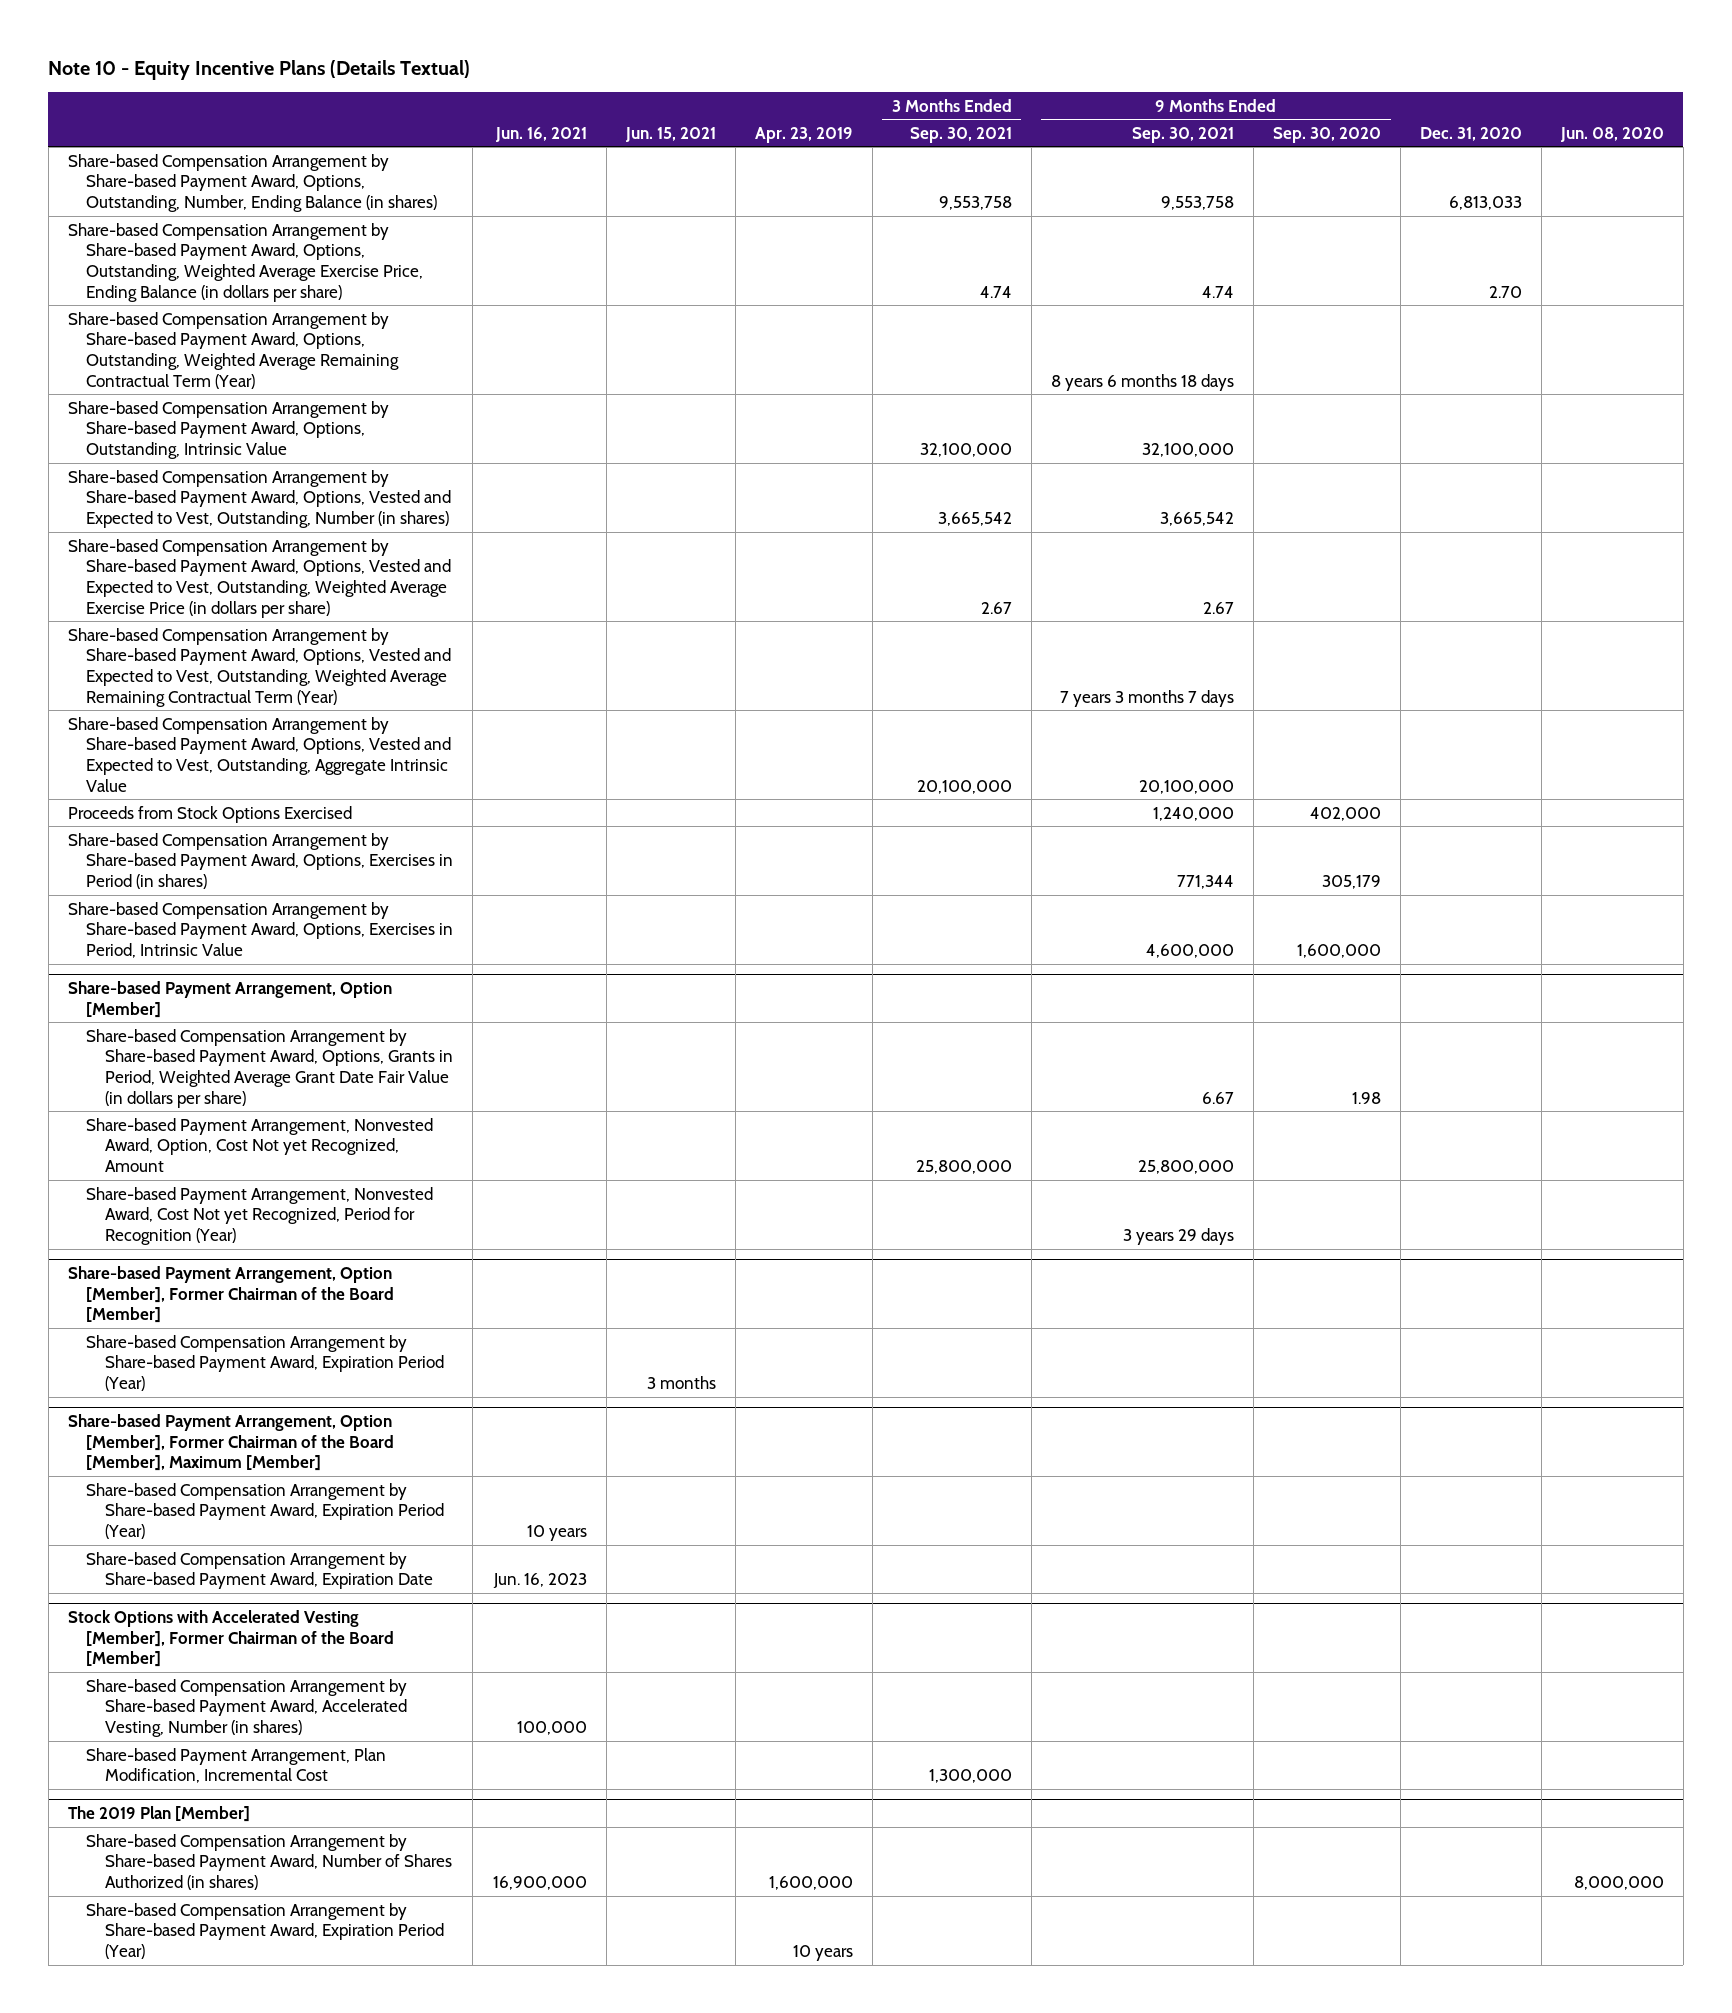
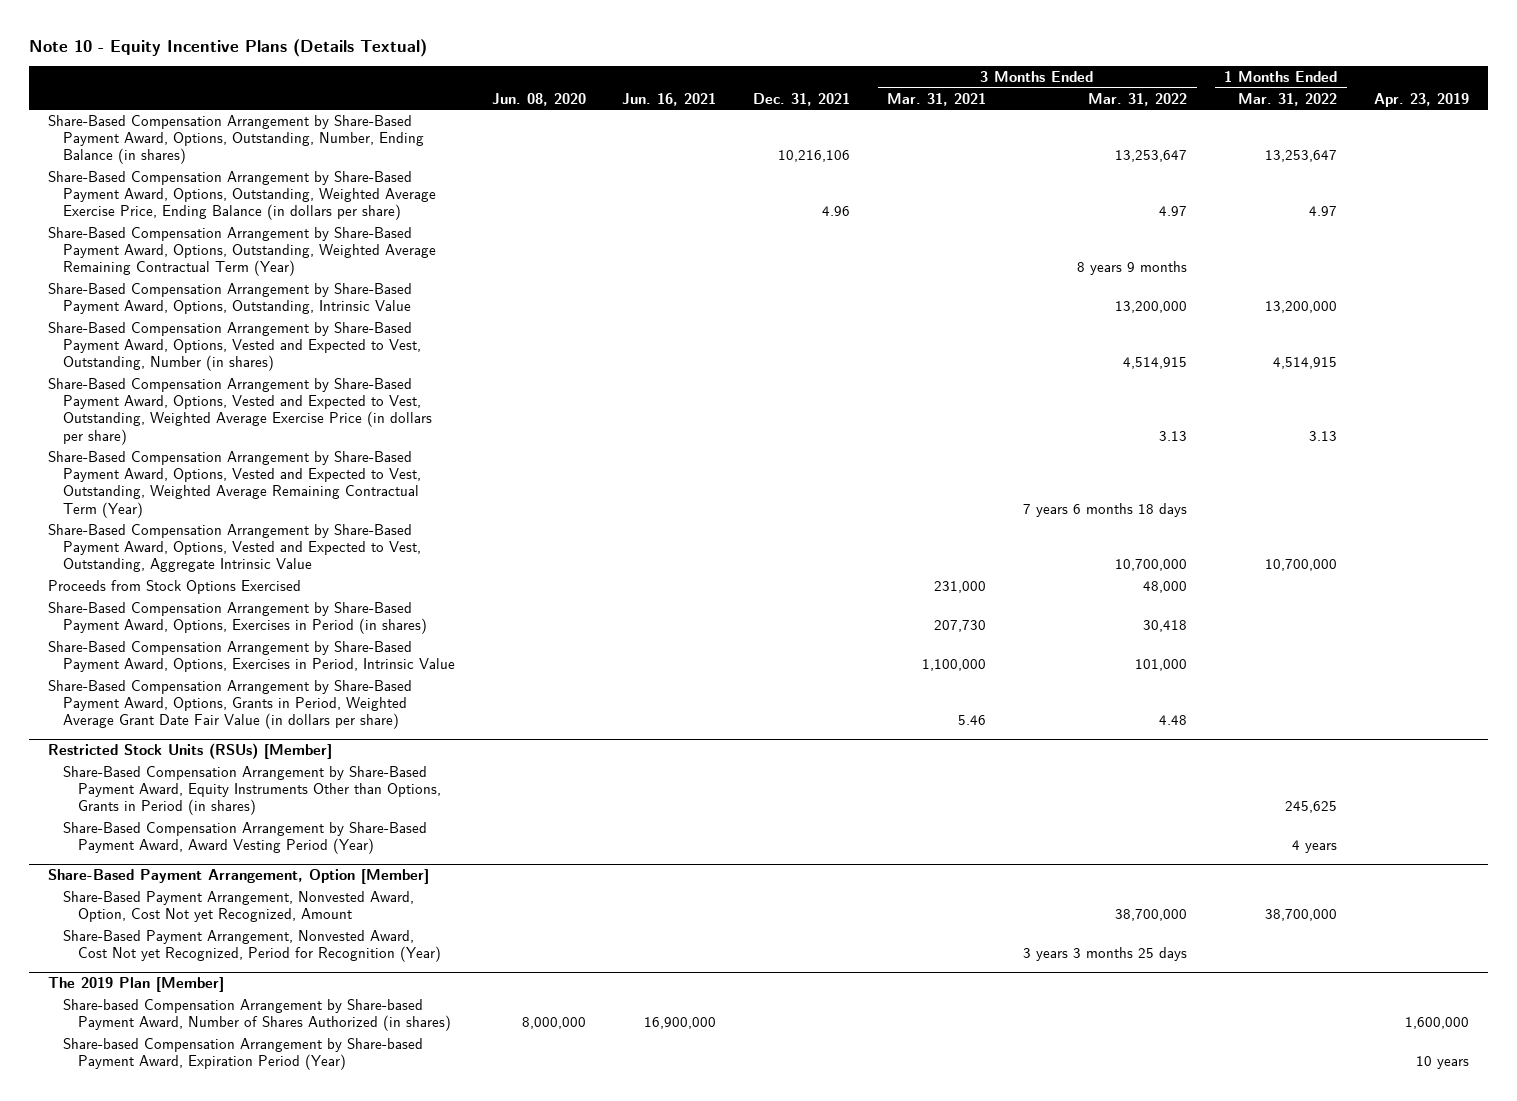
- | Jun. 16, 2021 | Jun. 15, 2021 | Apr. 23, 2019 | 3 Months Ended Sep. 30, 2021 | 9 Months Ended Sep. 30, 2021 | 9 Months Ended Sep. 30, 2020 | Dec. 31, 2020 | Jun. 08, 2020
+ | Jun. 08, 2020 | Jun. 16, 2021 | Dec. 31, 2021 | 3 Months Ended Mar. 31, 2021 | 3 Months Ended Mar. 31, 2022 | 1 Months Ended Mar. 31, 2022 | Apr. 23, 2019
- Share-based Compensation Arrangement by Share-based Payment Award, Options, Outstanding, Number, Ending Balance (in shares) | | | | 9,553,758 | 9,553,758 | | 6,813,033 |
- Share-based Compensation Arrangement by Share-based Payment Award, Options, Outstanding, Weighted Average Exercise Price, Ending Balance (in dollars per share) | | | | 4.74 | 4.74 | | 2.70 |
- Share-based Compensation Arrangement by Share-based Payment Award, Options, Outstanding, Weighted Average Remaining Contractual Term (Year) | | | | | 8 years 6 months 18 days | | |
- Share-based Compensation Arrangement by Share-based Payment Award, Options, Outstanding, Intrinsic Value | | | | 32,100,000 | 32,100,000 | | |
- Share-based Compensation Arrangement by Share-based Payment Award, Options, Vested and Expected to Vest, Outstanding, Number (in shares) | | | | 3,665,542 | 3,665,542 | | |
- Share-based Compensation Arrangement by Share-based Payment Award, Options, Vested and Expected to Vest, Outstanding, Weighted Average Exercise Price (in dollars per share) | | | | 2.67 | 2.67 | | |
- Share-based Compensation Arrangement by Share-based Payment Award, Options, Vested and Expected to Vest, Outstanding, Weighted Average Remaining Contractual Term (Year) | | | | | 7 years 3 months 7 days | | |
- Share-based Compensation Arrangement by Share-based Payment Award, Options, Vested and Expected to Vest, Outstanding, Aggregate Intrinsic Value | | | | 20,100,000 | 20,100,000 | | |
+ Share-Based Compensation Arrangement by Share-Based Payment Award, Options, Outstanding, Number, Ending Balance (in shares) | | | 10,216,106 | | 13,253,647 | 13,253,647 |
+ Share-Based Compensation Arrangement by Share-Based Payment Award, Options, Outstanding, Weighted Average Exercise Price, Ending Balance (in dollars per share) | | | 4.96 | | 4.97 | 4.97 |
+ Share-Based Compensation Arrangement by Share-Based Payment Award, Options, Outstanding, Weighted Average Remaining Contractual Term (Year) | | | | | 8 years 9 months | |
+ Share-Based Compensation Arrangement by Share-Based Payment Award, Options, Outstanding, Intrinsic Value | | | | | 13,200,000 | 13,200,000 |
+ Share-Based Compensation Arrangement by Share-Based Payment Award, Options, Vested and Expected to Vest, Outstanding, Number (in shares) | | | | | 4,514,915 | 4,514,915 |
+ Share-Based Compensation Arrangement by Share-Based Payment Award, Options, Vested and Expected to Vest, Outstanding, Weighted Average Exercise Price (in dollars per share) | | | | | 3.13 | 3.13 |
+ Share-Based Compensation Arrangement by Share-Based Payment Award, Options, Vested and Expected to Vest, Outstanding, Weighted Average Remaining Contractual Term (Year) | | | | | 7 years 6 months 18 days | |
+ Share-Based Compensation Arrangement by Share-Based Payment Award, Options, Vested and Expected to Vest, Outstanding, Aggregate Intrinsic Value | | | | | 10,700,000 | 10,700,000 |
- Share-based Compensation Arrangement by Share-based Payment Award, Options, Exercises in Period (in shares) | | | | | 771,344 | 305,179 | |
- Share-based Compensation Arrangement by Share-based Payment Award, Options, Exercises in Period, Intrinsic Value | | | | | 4,600,000 | 1,600,000 | |
- Share-based Payment Arrangement, Option [Member]
- Share-based Compensation Arrangement by Share-based Payment Award, Options, Grants in Period, Weighted Average Grant Date Fair Value (in dollars per share) | | | | | 6.67 | 1.98 | |
- Share-based Payment Arrangement, Nonvested Award, Option, Cost Not yet Recognized, Amount | | | | 25,800,000 | 25,800,000 | | |
- Share-based Payment Arrangement, Nonvested Award, Cost Not yet Recognized, Period for Recognition (Year) | | | | | 3 years 29 days | | |
- Share-based Payment Arrangement, Option [Member], Former Chairman of the Board [Member]
- Share-based Compensation Arrangement by Share-based Payment Award, Expiration Period (Year) | | 3 months | | | | | |
- Share-based Payment Arrangement, Option [Member], Former Chairman of the Board [Member], Maximum [Member]
- Share-based Compensation Arrangement by Share-based Payment Award, Expiration Period (Year) | 10 years | | | | | | |
- Share-based Compensation Arrangement by Share-based Payment Award, Expiration Date | Jun. 16, 2023 | | | | | | |
- Stock Options with Accelerated Vesting [Member], Former Chairman of the Board [Member]
- Share-based Compensation Arrangement by Share-based Payment Award, Accelerated Vesting, Number (in shares) | 100,000 | | | | | | |
- Share-based Payment Arrangement, Plan Modification, Incremental Cost | | | | 1,300,000 | | | |
+ Share-Based Compensation Arrangement by Share-Based Payment Award, Options, Exercises in Period (in shares) | | | | 207,730 | 30,418 | |
+ Share-Based Compensation Arrangement by Share-Based Payment Award, Options, Exercises in Period, Intrinsic Value | | | | 1,100,000 | 101,000 | |
+ Share-Based Compensation Arrangement by Share-Based Payment Award, Options, Grants in Period, Weighted Average Grant Date Fair Value (in dollars per share) | | | | 5.46 | 4.48 | |
+ Restricted Stock Units (RSUs) [Member]
+ Share-Based Compensation Arrangement by Share-Based Payment Award, Equity Instruments Other than Options, Grants in Period (in shares) | | | | | | 245,625 |
+ Share-Based Compensation Arrangement by Share-Based Payment Award, Award Vesting Period (Year) | | | | | | 4 years |
+ Share-Based Payment Arrangement, Option [Member]
+ Share-Based Payment Arrangement, Nonvested Award, Option, Cost Not yet Recognized, Amount | | | | | 38,700,000 | 38,700,000 |
+ Share-Based Payment Arrangement, Nonvested Award, Cost Not yet Recognized, Period for Recognition (Year) | | | | | 3 years 3 months 25 days | |

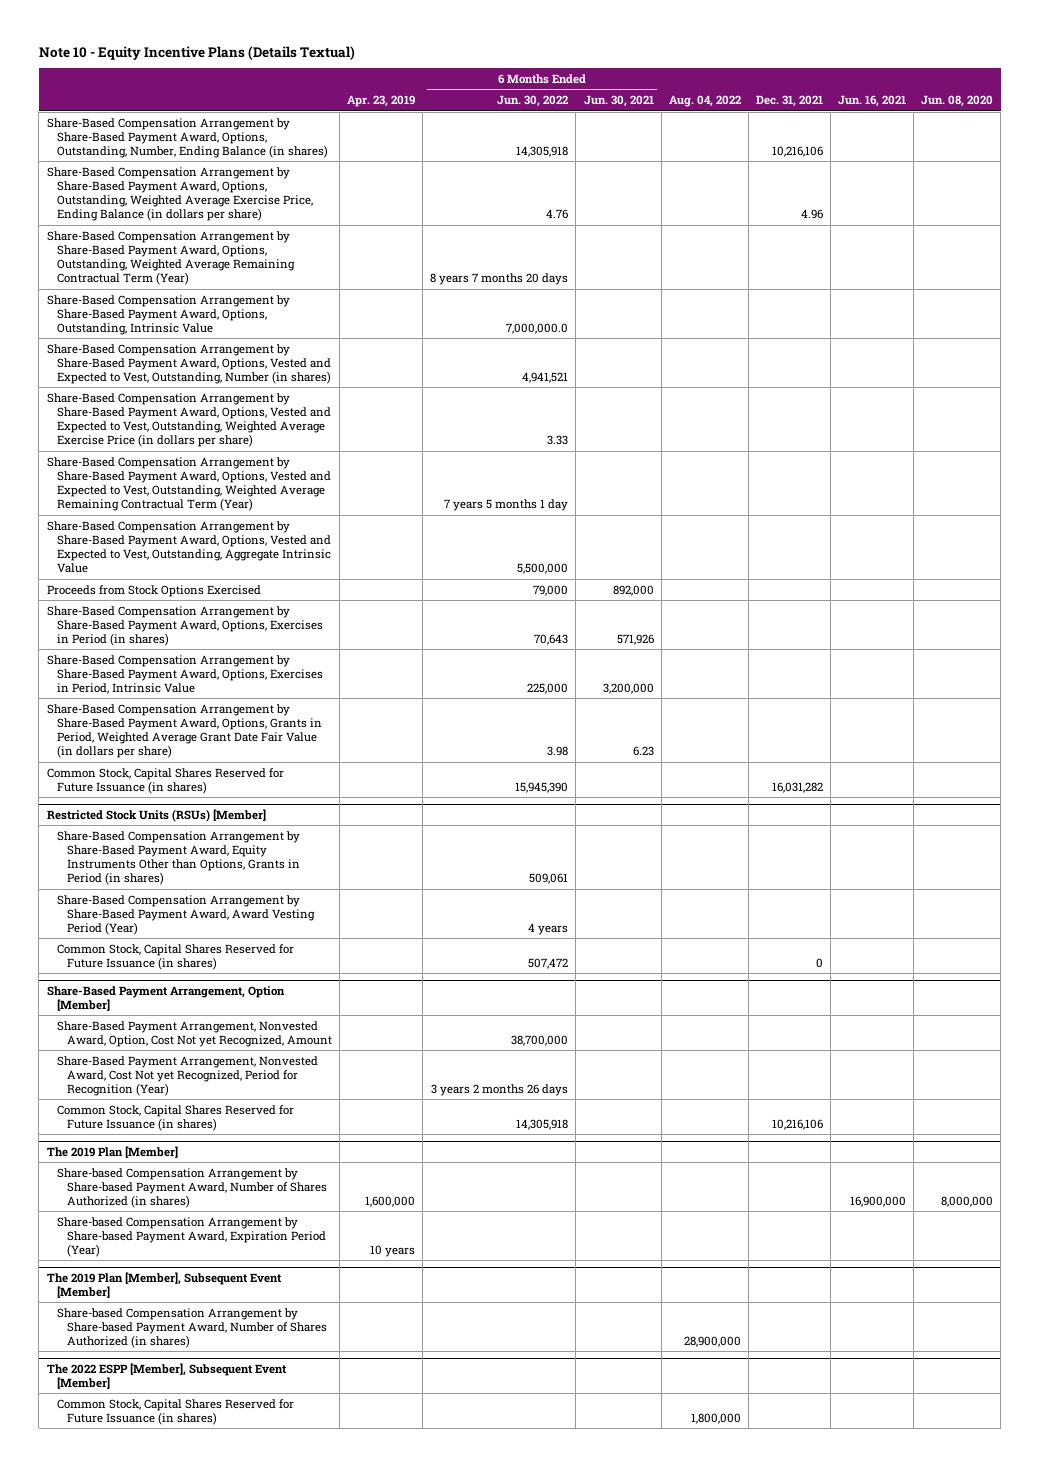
- | Jun. 08, 2020 | Jun. 16, 2021 | Dec. 31, 2021 | 3 Months Ended Mar. 31, 2021 | 3 Months Ended Mar. 31, 2022 | 1 Months Ended Mar. 31, 2022 | Apr. 23, 2019
+ | Apr. 23, 2019 | 6 Months Ended Jun. 30, 2022 | 6 Months Ended Jun. 30, 2021 | Aug. 04, 2022 | Dec. 31, 2021 | Jun. 16, 2021 | Jun. 08, 2020
+ Common Stock, Capital Shares Reserved for Future Issuance (in shares) | | 15,945,390 | | | 16,031,282 | |
@ Restricted Stock Units (RSUs) [Member]
+ Common Stock, Capital Shares Reserved for Future Issuance (in shares) | | 507,472 | | | 0 | |
@ Share-Based Payment Arrangement, Option [Member]
+ Common Stock, Capital Shares Reserved for Future Issuance (in shares) | | 14,305,918 | | | 10,216,106 | |
+ The 2019 Plan [Member], Subsequent Event [Member]
+ Share-based Compensation Arrangement by Share-based Payment Award, Number of Shares Authorized (in shares) | | | | 28,900,000 | | |
+ The 2022 ESPP [Member], Subsequent Event [Member]
+ Common Stock, Capital Shares Reserved for Future Issuance (in shares) | | | | 1,800,000 | | |

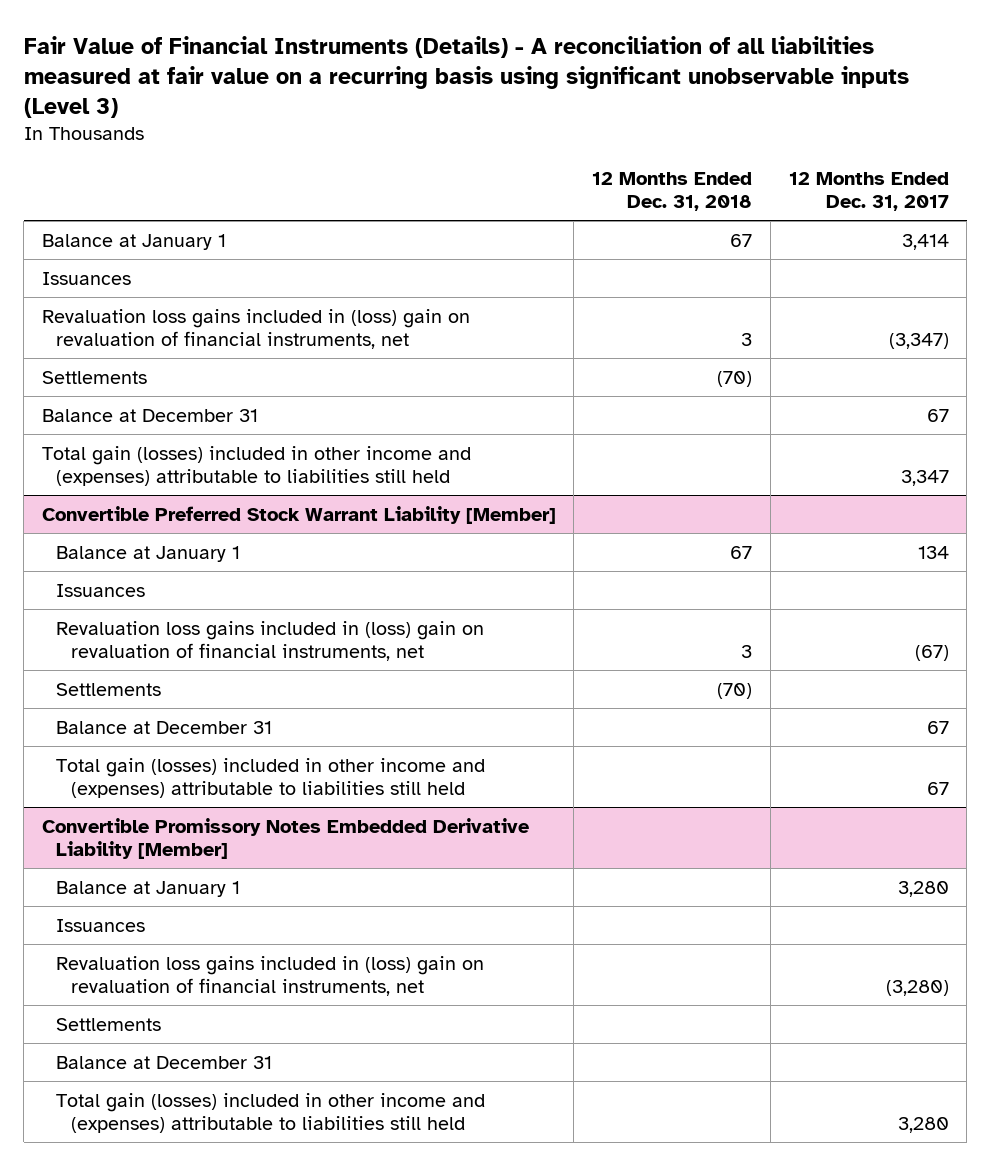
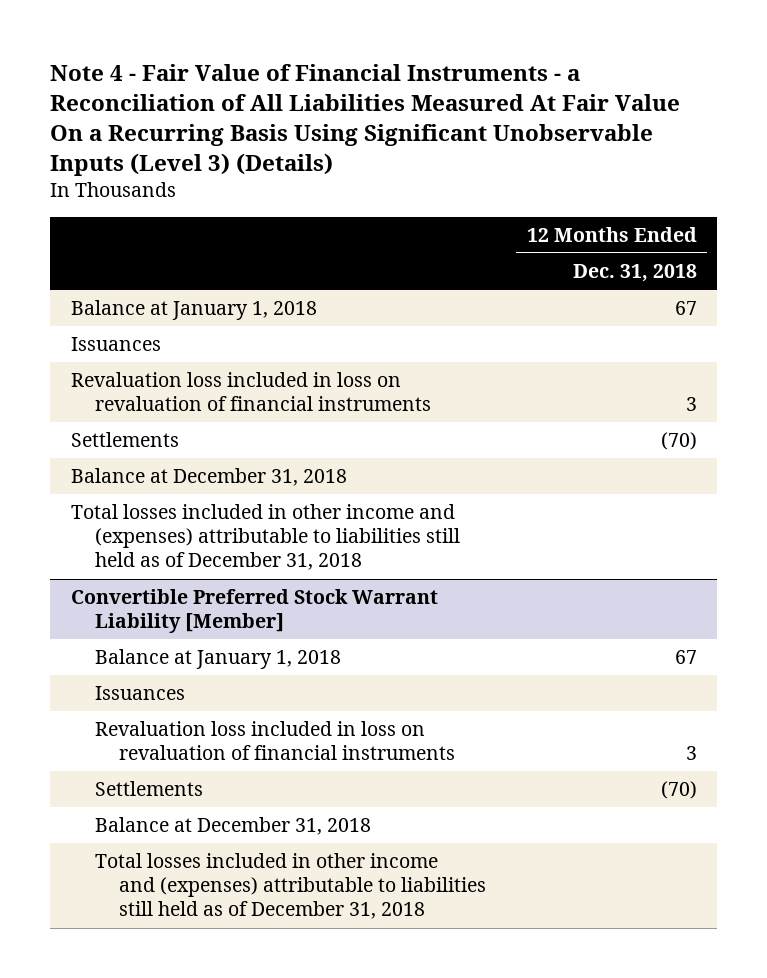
- Fair Value of Financial Instruments (Details) - A reconciliation of all liabilities measured at fair value on a recurring basis using significant unobservable inputs (Level 3)
+ Note 4 - Fair Value of Financial Instruments - a Reconciliation of All Liabilities Measured At Fair Value On a Recurring Basis Using Significant Unobservable Inputs (Level 3) (Details)
- | 12 Months Ended Dec. 31, 2018 | 12 Months Ended Dec. 31, 2017
+ | 12 Months Ended Dec. 31, 2018
- Balance at January 1 | 67 | 3,414
+ Balance at January 1, 2018 | 67
- Revaluation loss gains included in (loss) gain on revaluation of financial instruments, net | 3 | (3,347)
+ Revaluation loss included in loss on revaluation of financial instruments | 3
- Balance at December 31 | | 67
- Total gain (losses) included in other income and (expenses) attributable to liabilities still held | | 3,347
+ Balance at December 31, 2018
+ Total losses included in other income and (expenses) attributable to liabilities still held as of December 31, 2018
@ Convertible Preferred Stock Warrant Liability [Member]
- Balance at January 1 | 67 | 134
+ Balance at January 1, 2018 | 67
- Revaluation loss gains included in (loss) gain on revaluation of financial instruments, net | 3 | (67)
+ Revaluation loss included in loss on revaluation of financial instruments | 3
- Balance at December 31 | | 67
- Total gain (losses) included in other income and (expenses) attributable to liabilities still held | | 67
- Convertible Promissory Notes Embedded Derivative Liability [Member]
- Balance at January 1 | | 3,280
- Issuances
- Revaluation loss gains included in (loss) gain on revaluation of financial instruments, net | | (3,280)
- Settlements
- Balance at December 31
- Total gain (losses) included in other income and (expenses) attributable to liabilities still held | | 3,280
@ Convertible Preferred Stock Warrant Liability [Member]
+ Balance at December 31, 2018
+ Total losses included in other income and (expenses) attributable to liabilities still held as of December 31, 2018

